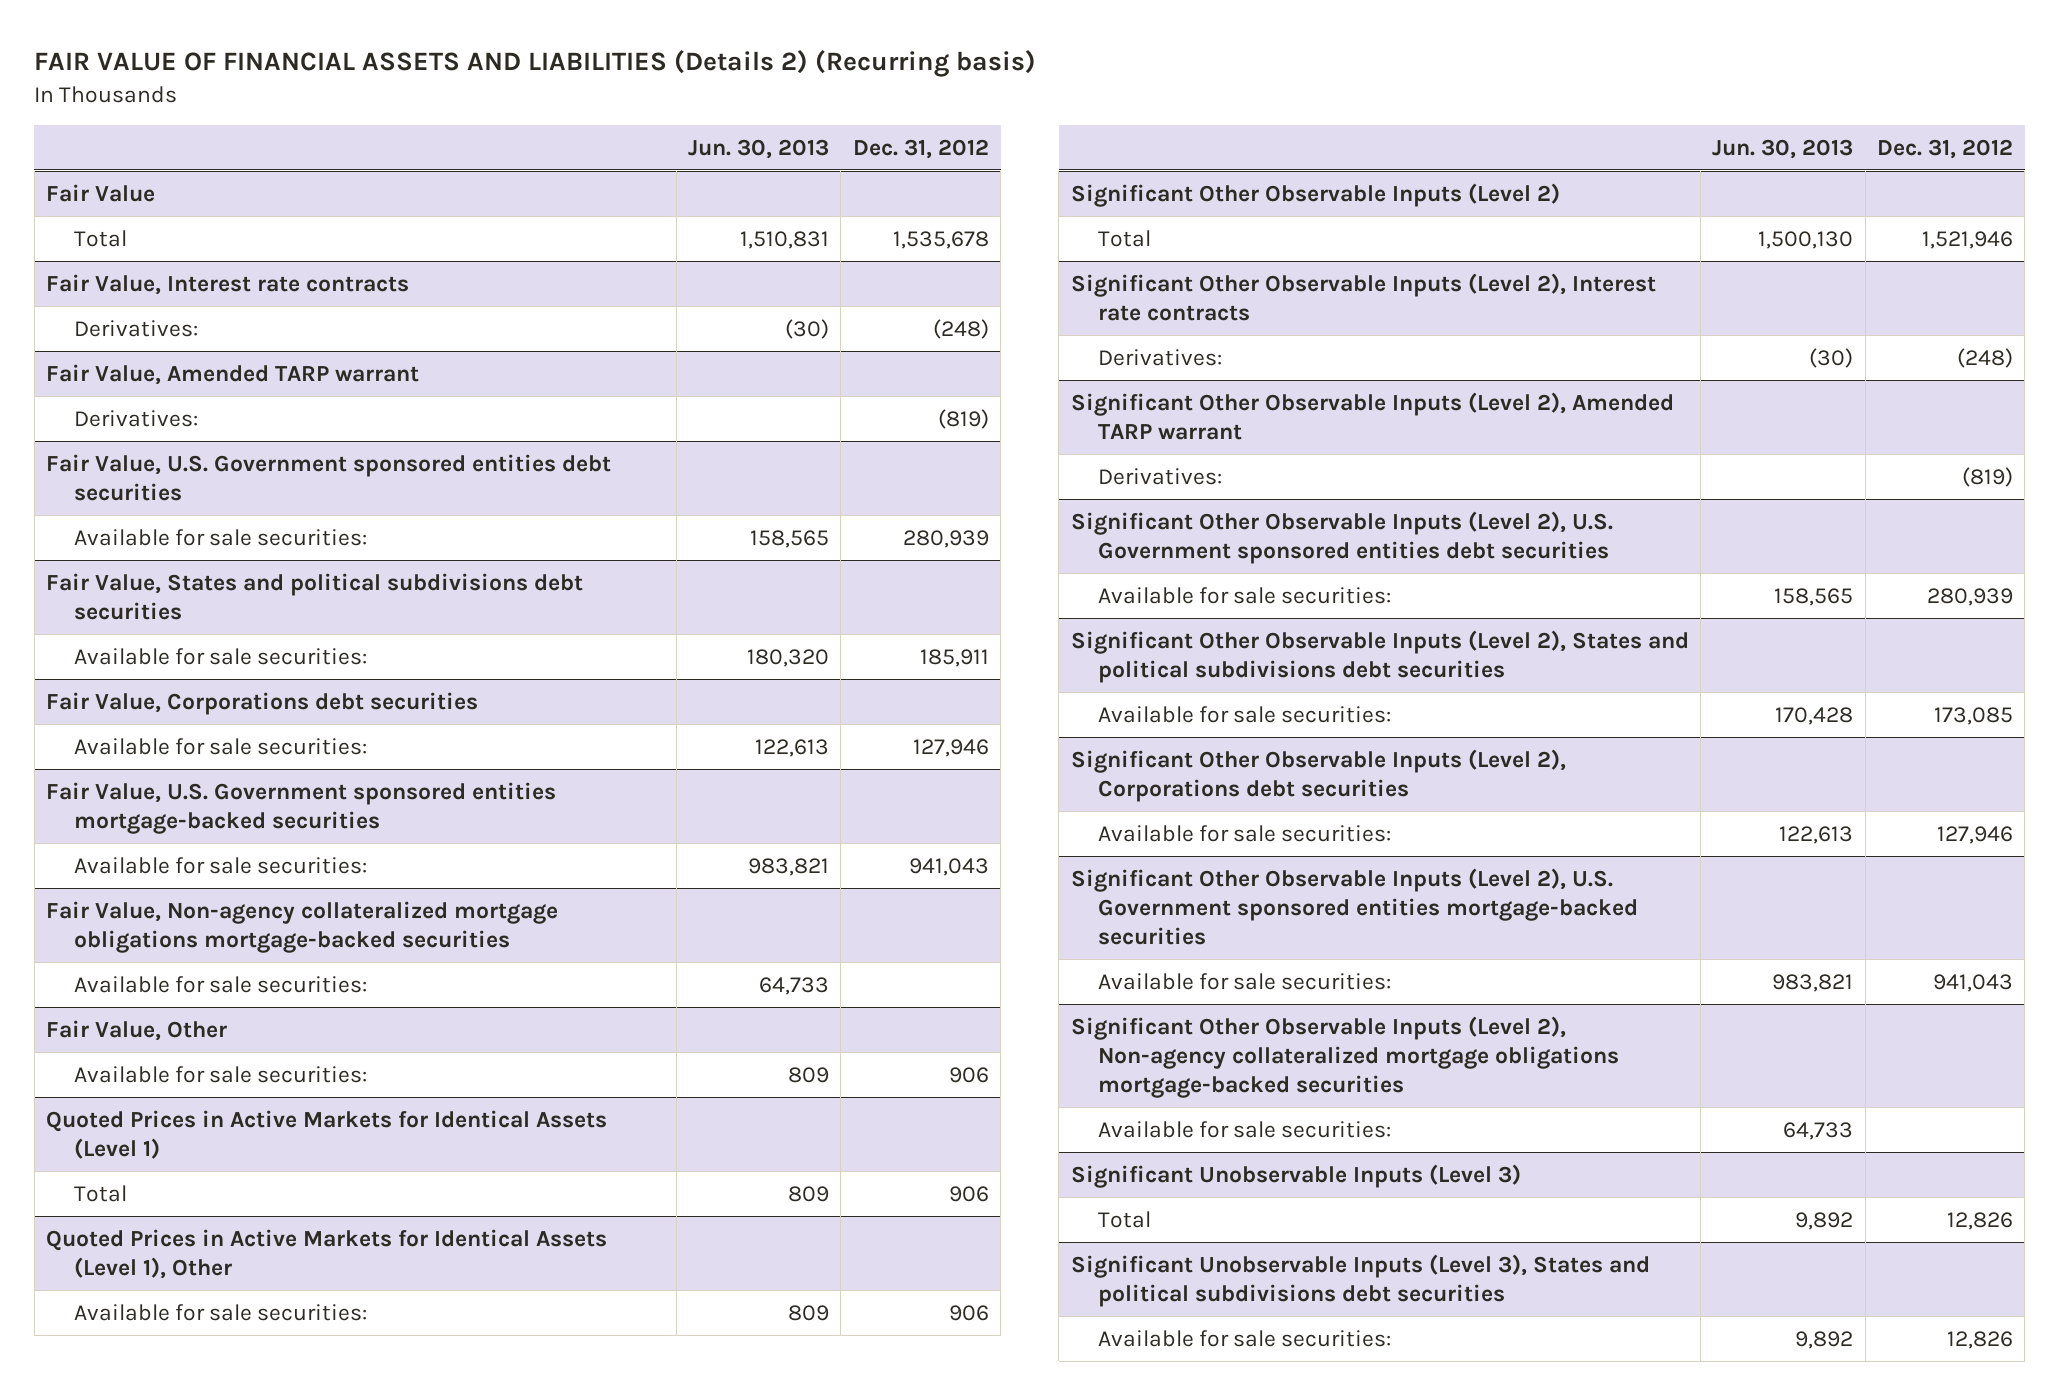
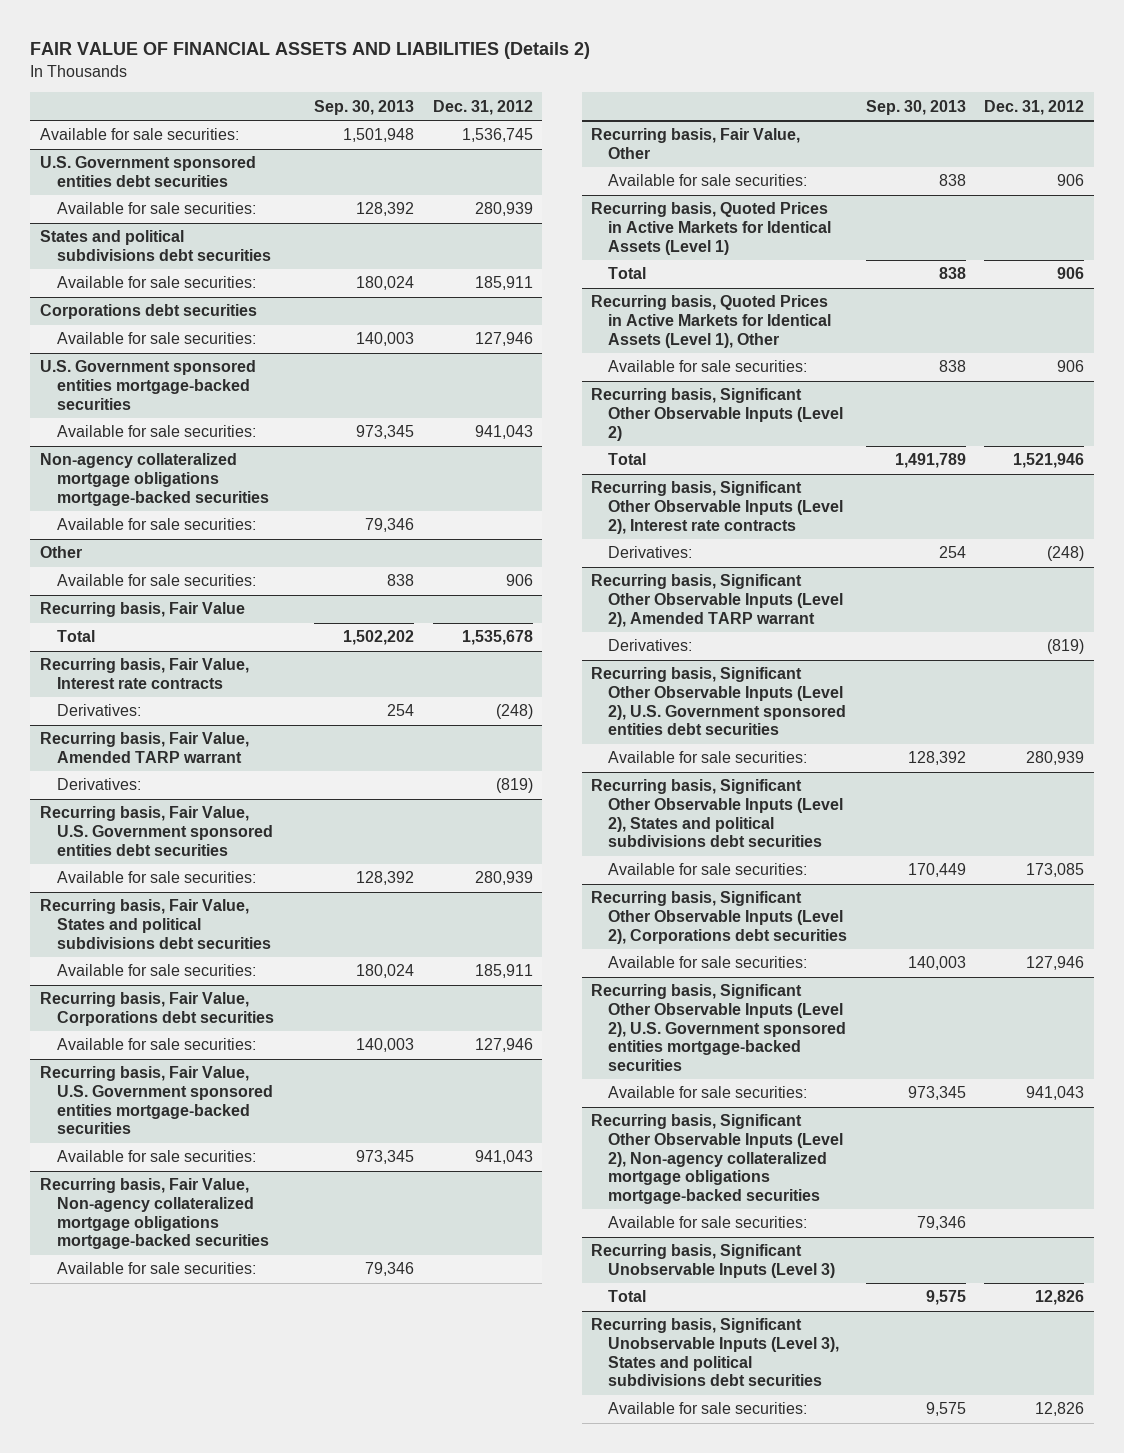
- FAIR VALUE OF FINANCIAL ASSETS AND LIABILITIES (Details 2) (Recurring basis)
+ FAIR VALUE OF FINANCIAL ASSETS AND LIABILITIES (Details 2)
- | Jun. 30, 2013 | Dec. 31, 2012
+ | Sep. 30, 2013 | Dec. 31, 2012
- Fair Value
+ Available for sale securities: | 1,501,948 | 1,536,745
+ U.S. Government sponsored entities debt securities
+ Available for sale securities: | 128,392 | 280,939
+ States and political subdivisions debt securities
+ Available for sale securities: | 180,024 | 185,911
+ Corporations debt securities
+ Available for sale securities: | 140,003 | 127,946
+ U.S. Government sponsored entities mortgage-backed securities
+ Available for sale securities: | 973,345 | 941,043
+ Non-agency collateralized mortgage obligations mortgage-backed securities
+ Available for sale securities: | 79,346 |
+ Other
+ Available for sale securities: | 838 | 906
+ Recurring basis, Fair Value
- Fair Value, Interest rate contracts
+ Recurring basis, Fair Value, Interest rate contracts
- Fair Value, Amended TARP warrant
+ Recurring basis, Fair Value, Amended TARP warrant
- Fair Value, U.S. Government sponsored entities debt securities
+ Recurring basis, Fair Value, U.S. Government sponsored entities debt securities
- Fair Value, States and political subdivisions debt securities
+ Recurring basis, Fair Value, States and political subdivisions debt securities
- Fair Value, Corporations debt securities
+ Recurring basis, Fair Value, Corporations debt securities
- Fair Value, U.S. Government sponsored entities mortgage-backed securities
+ Recurring basis, Fair Value, U.S. Government sponsored entities mortgage-backed securities
- Fair Value, Non-agency collateralized mortgage obligations mortgage-backed securities
+ Recurring basis, Fair Value, Non-agency collateralized mortgage obligations mortgage-backed securities
- Fair Value, Other
+ Recurring basis, Fair Value, Other
- Quoted Prices in Active Markets for Identical Assets (Level 1)
+ Recurring basis, Quoted Prices in Active Markets for Identical Assets (Level 1)
- Quoted Prices in Active Markets for Identical Assets (Level 1), Other
+ Recurring basis, Quoted Prices in Active Markets for Identical Assets (Level 1), Other
- Significant Other Observable Inputs (Level 2)
+ Recurring basis, Significant Other Observable Inputs (Level 2)
- Significant Other Observable Inputs (Level 2), Interest rate contracts
+ Recurring basis, Significant Other Observable Inputs (Level 2), Interest rate contracts
- Significant Other Observable Inputs (Level 2), Amended TARP warrant
+ Recurring basis, Significant Other Observable Inputs (Level 2), Amended TARP warrant
- Significant Other Observable Inputs (Level 2), U.S. Government sponsored entities debt securities
+ Recurring basis, Significant Other Observable Inputs (Level 2), U.S. Government sponsored entities debt securities
- Significant Other Observable Inputs (Level 2), States and political subdivisions debt securities
+ Recurring basis, Significant Other Observable Inputs (Level 2), States and political subdivisions debt securities
- Significant Other Observable Inputs (Level 2), Corporations debt securities
+ Recurring basis, Significant Other Observable Inputs (Level 2), Corporations debt securities
- Significant Other Observable Inputs (Level 2), U.S. Government sponsored entities mortgage-backed securities
+ Recurring basis, Significant Other Observable Inputs (Level 2), U.S. Government sponsored entities mortgage-backed securities
- Significant Other Observable Inputs (Level 2), Non-agency collateralized mortgage obligations mortgage-backed securities
+ Recurring basis, Significant Other Observable Inputs (Level 2), Non-agency collateralized mortgage obligations mortgage-backed securities
- Significant Unobservable Inputs (Level 3)
+ Recurring basis, Significant Unobservable Inputs (Level 3)
- Significant Unobservable Inputs (Level 3), States and political subdivisions debt securities
+ Recurring basis, Significant Unobservable Inputs (Level 3), States and political subdivisions debt securities

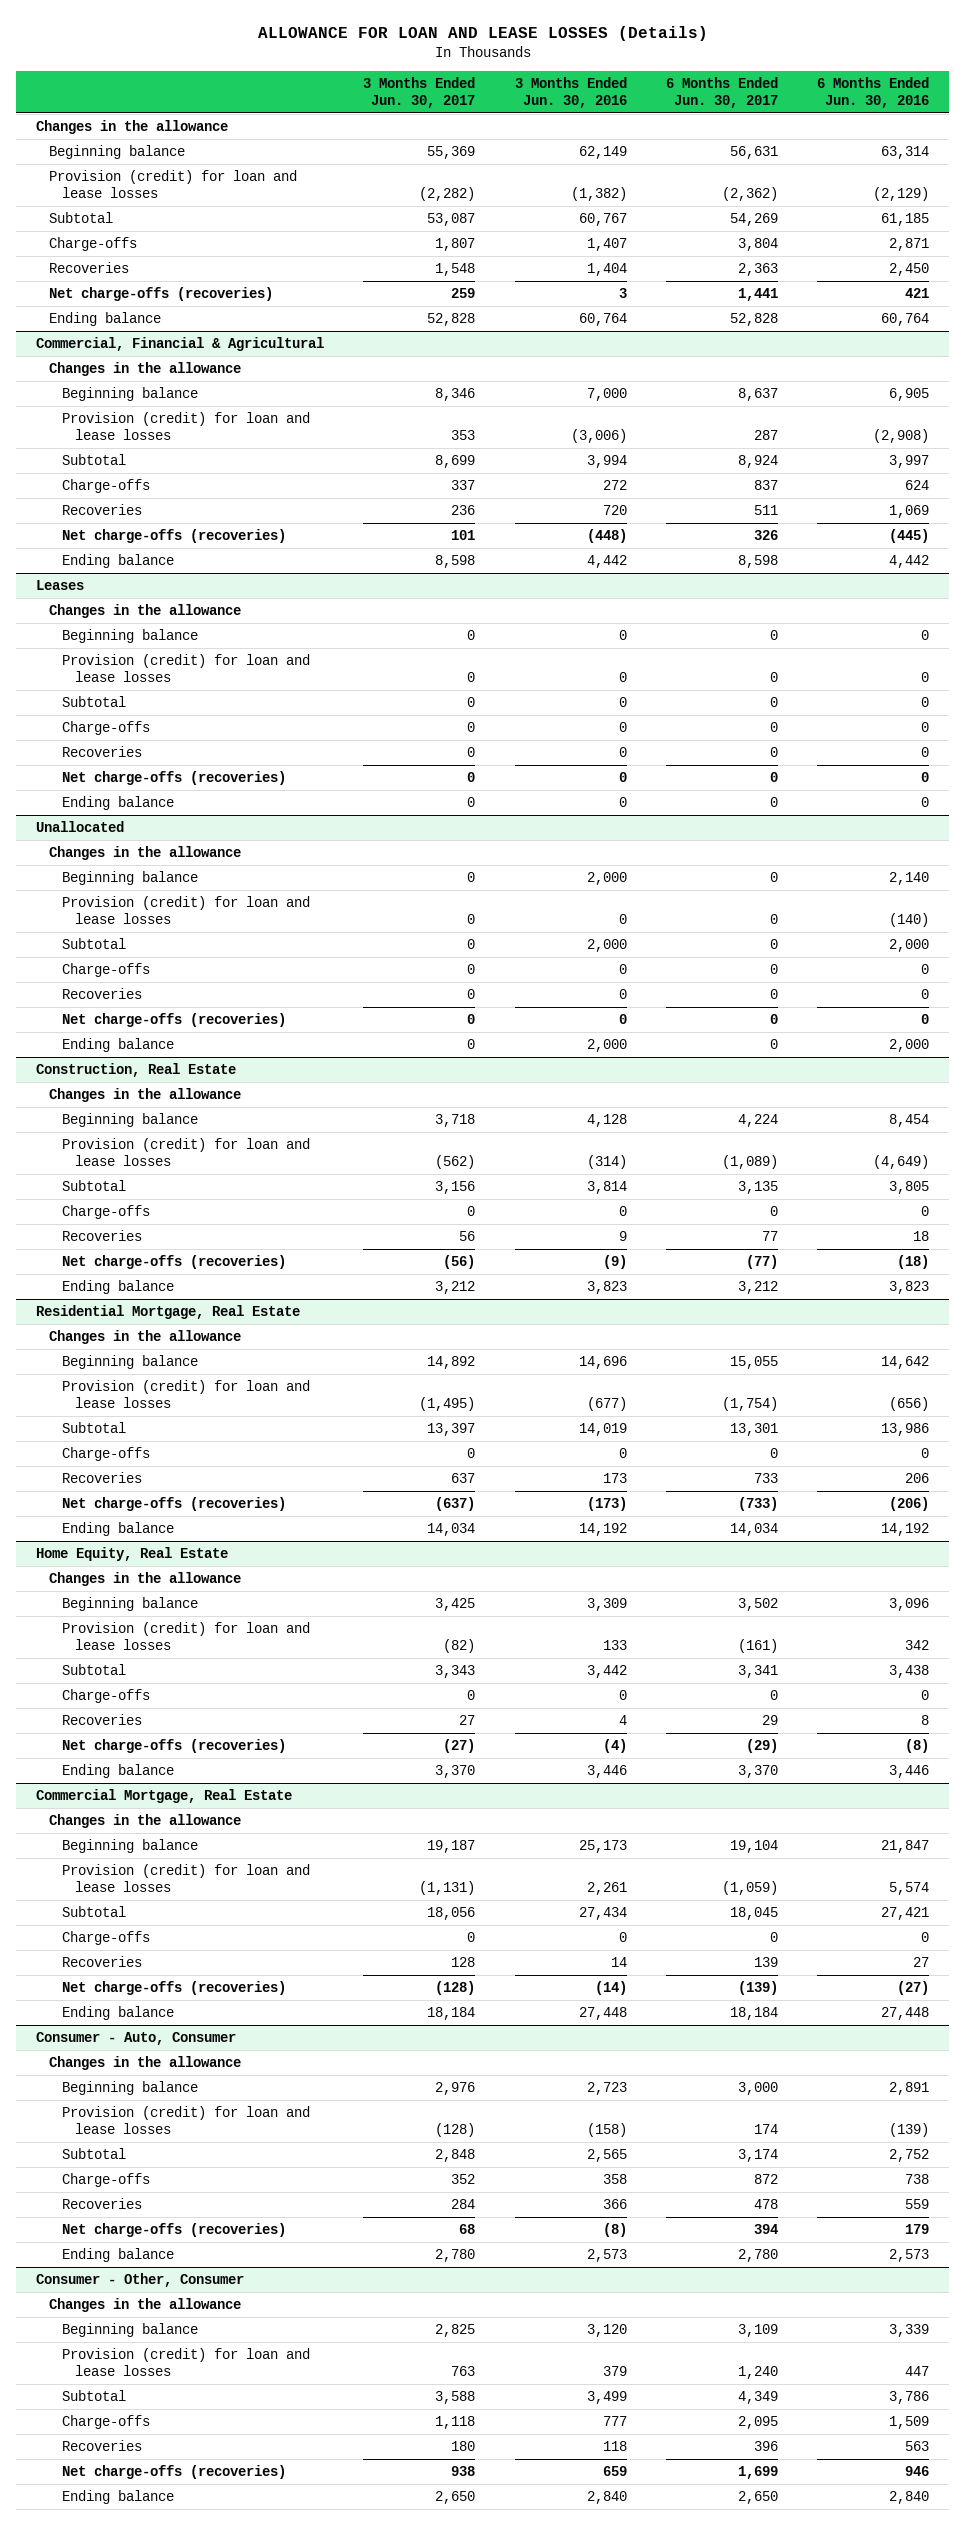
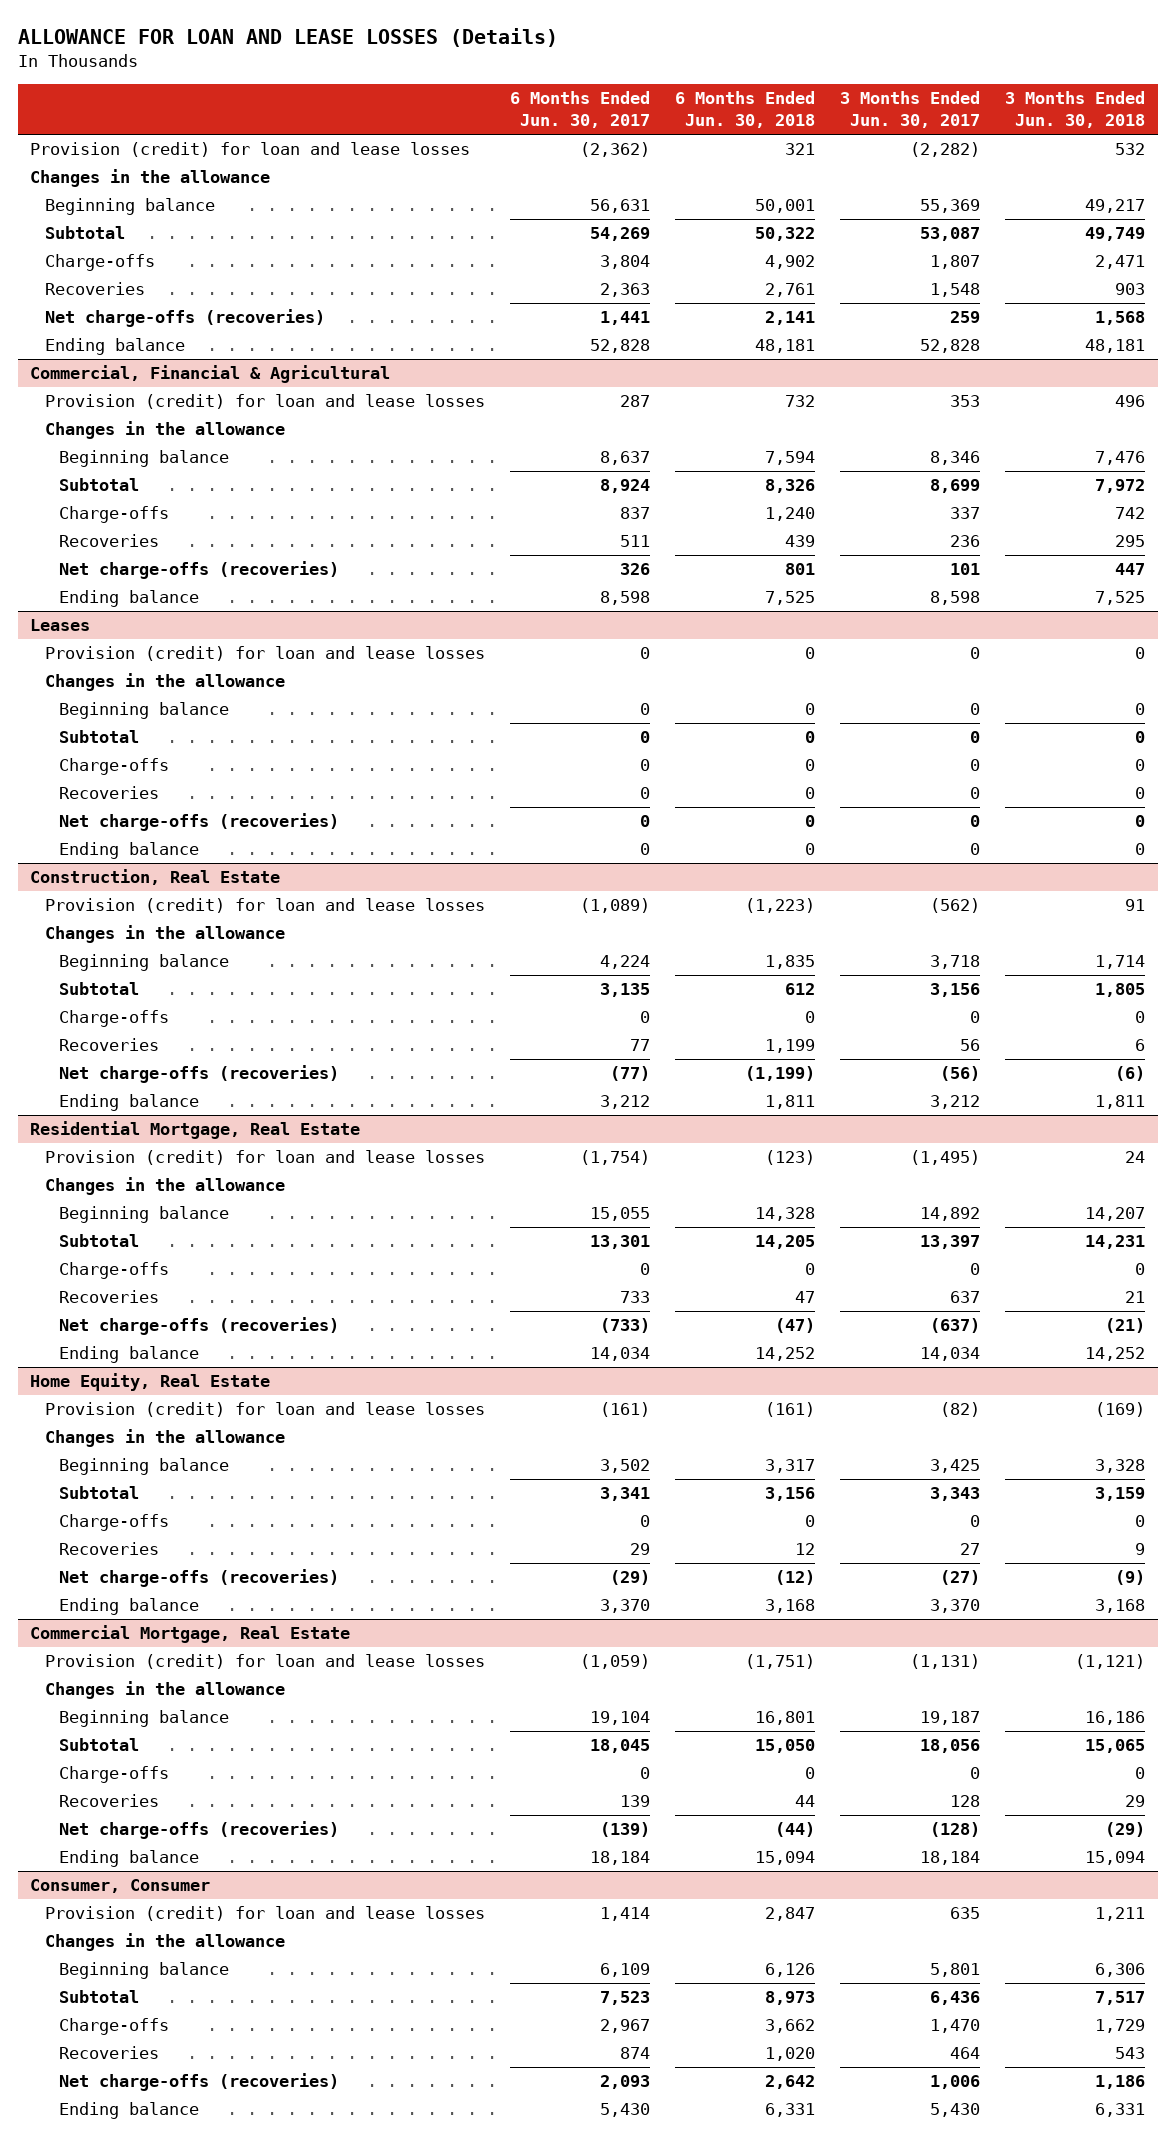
- | 3 Months Ended Jun. 30, 2017 | 3 Months Ended Jun. 30, 2016 | 6 Months Ended Jun. 30, 2017 | 6 Months Ended Jun. 30, 2016
+ | 6 Months Ended Jun. 30, 2017 | 6 Months Ended Jun. 30, 2018 | 3 Months Ended Jun. 30, 2017 | 3 Months Ended Jun. 30, 2018
moved up: Provision (credit) for loan and lease losses | (2,362) | 321 | (2,282) | 532
@ Commercial, Financial & Agricultural
moved up: Provision (credit) for loan and lease losses | 287 | 732 | 353 | 496
@ Leases
- Changes in the allowance
- Beginning balance | 0 | 0 | 0 | 0
- Subtotal | 0 | 0 | 0 | 0
- Charge-offs | 0 | 0 | 0 | 0
- Recoveries | 0 | 0 | 0 | 0
- Net charge-offs (recoveries) | 0 | 0 | 0 | 0
- Ending balance | 0 | 0 | 0 | 0
- Unallocated
- Provision (credit) for loan and lease losses | 0 | 0 | 0 | (140)
@ Construction, Real Estate
moved up: Provision (credit) for loan and lease losses | (1,089) | (1,223) | (562) | 91
@ Residential Mortgage, Real Estate
moved up: Provision (credit) for loan and lease losses | (1,754) | (123) | (1,495) | 24
@ Home Equity, Real Estate
moved up: Provision (credit) for loan and lease losses | (161) | (161) | (82) | (169)
@ Commercial Mortgage, Real Estate
moved up: Provision (credit) for loan and lease losses | (1,059) | (1,751) | (1,131) | (1,121)
- Consumer - Auto, Consumer
- Changes in the allowance
- Beginning balance | 2,976 | 2,723 | 3,000 | 2,891
- Provision (credit) for loan and lease losses | (128) | (158) | 174 | (139)
- Subtotal | 2,848 | 2,565 | 3,174 | 2,752
- Charge-offs | 352 | 358 | 872 | 738
- Recoveries | 284 | 366 | 478 | 559
- Net charge-offs (recoveries) | 68 | (8) | 394 | 179
- Ending balance | 2,780 | 2,573 | 2,780 | 2,573
- Consumer - Other, Consumer
+ Consumer, Consumer
+ Provision (credit) for loan and lease losses | 1,414 | 2,847 | 635 | 1,211
- Beginning balance | 2,825 | 3,120 | 3,109 | 3,339
- Provision (credit) for loan and lease losses | 763 | 379 | 1,240 | 447
- Subtotal | 3,588 | 3,499 | 4,349 | 3,786
- Charge-offs | 1,118 | 777 | 2,095 | 1,509
- Recoveries | 180 | 118 | 396 | 563
- Net charge-offs (recoveries) | 938 | 659 | 1,699 | 946
- Ending balance | 2,650 | 2,840 | 2,650 | 2,840
+ Beginning balance | 6,109 | 6,126 | 5,801 | 6,306
+ Subtotal | 7,523 | 8,973 | 6,436 | 7,517
+ Charge-offs | 2,967 | 3,662 | 1,470 | 1,729
+ Recoveries | 874 | 1,020 | 464 | 543
+ Net charge-offs (recoveries) | 2,093 | 2,642 | 1,006 | 1,186
+ Ending balance | 5,430 | 6,331 | 5,430 | 6,331

